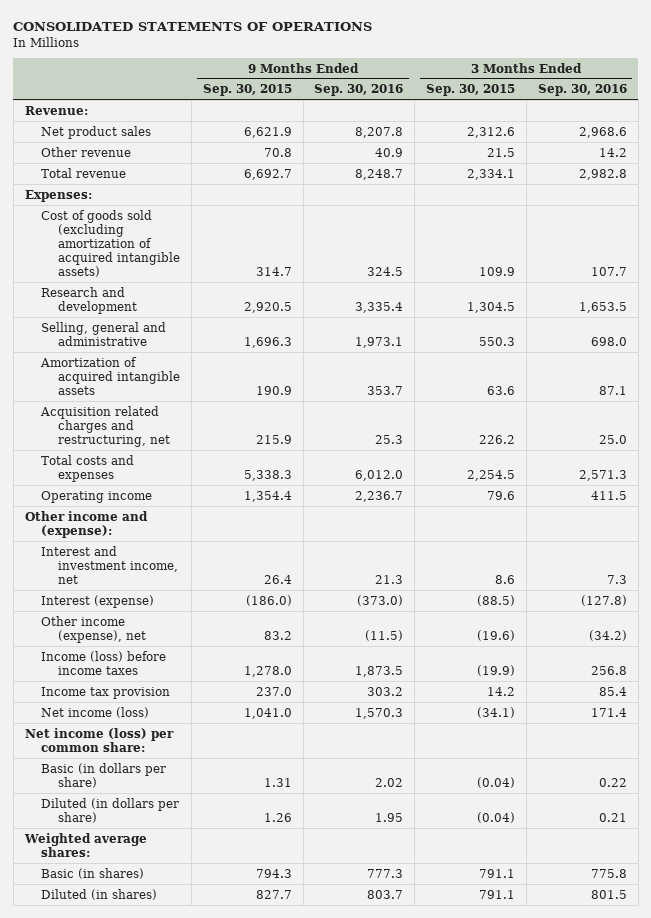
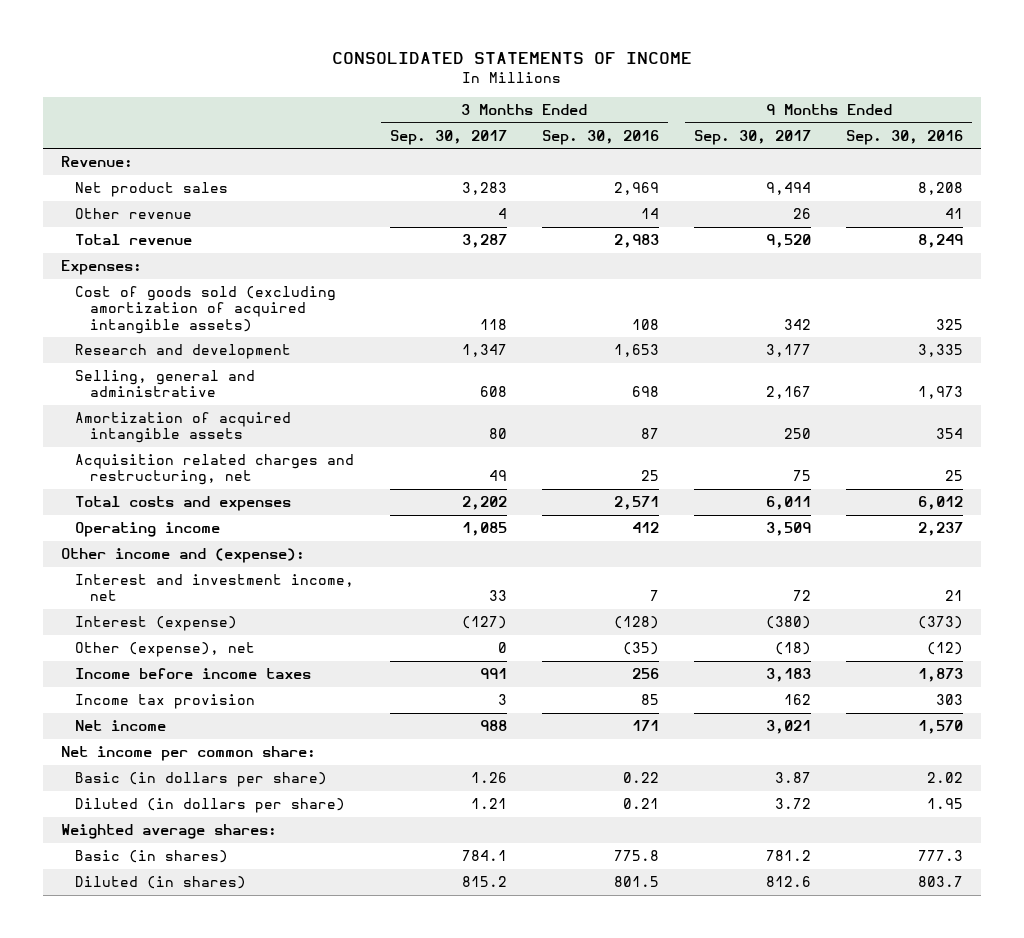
- CONSOLIDATED STATEMENTS OF OPERATIONS
+ CONSOLIDATED STATEMENTS OF INCOME
- | 9 Months Ended Sep. 30, 2015 | 9 Months Ended Sep. 30, 2016 | 3 Months Ended Sep. 30, 2015 | 3 Months Ended Sep. 30, 2016
+ | 3 Months Ended Sep. 30, 2017 | 3 Months Ended Sep. 30, 2016 | 9 Months Ended Sep. 30, 2017 | 9 Months Ended Sep. 30, 2016
- Net product sales | 6,621.9 | 8,207.8 | 2,312.6 | 2,968.6
- Other revenue | 70.8 | 40.9 | 21.5 | 14.2
- Total revenue | 6,692.7 | 8,248.7 | 2,334.1 | 2,982.8
+ Net product sales | 3,283 | 2,969 | 9,494 | 8,208
+ Other revenue | 4 | 14 | 26 | 41
+ Total revenue | 3,287 | 2,983 | 9,520 | 8,249
- Cost of goods sold (excluding amortization of acquired intangible assets) | 314.7 | 324.5 | 109.9 | 107.7
- Research and development | 2,920.5 | 3,335.4 | 1,304.5 | 1,653.5
- Selling, general and administrative | 1,696.3 | 1,973.1 | 550.3 | 698.0
- Amortization of acquired intangible assets | 190.9 | 353.7 | 63.6 | 87.1
- Acquisition related charges and restructuring, net | 215.9 | 25.3 | 226.2 | 25.0
- Total costs and expenses | 5,338.3 | 6,012.0 | 2,254.5 | 2,571.3
- Operating income | 1,354.4 | 2,236.7 | 79.6 | 411.5
+ Cost of goods sold (excluding amortization of acquired intangible assets) | 118 | 108 | 342 | 325
+ Research and development | 1,347 | 1,653 | 3,177 | 3,335
+ Selling, general and administrative | 608 | 698 | 2,167 | 1,973
+ Amortization of acquired intangible assets | 80 | 87 | 250 | 354
+ Acquisition related charges and restructuring, net | 49 | 25 | 75 | 25
+ Total costs and expenses | 2,202 | 2,571 | 6,011 | 6,012
+ Operating income | 1,085 | 412 | 3,509 | 2,237
- Interest and investment income, net | 26.4 | 21.3 | 8.6 | 7.3
- Interest (expense) | (186.0) | (373.0) | (88.5) | (127.8)
- Other income (expense), net | 83.2 | (11.5) | (19.6) | (34.2)
- Income (loss) before income taxes | 1,278.0 | 1,873.5 | (19.9) | 256.8
- Income tax provision | 237.0 | 303.2 | 14.2 | 85.4
- Net income (loss) | 1,041.0 | 1,570.3 | (34.1) | 171.4
- Net income (loss) per common share:
+ Interest and investment income, net | 33 | 7 | 72 | 21
+ Interest (expense) | (127) | (128) | (380) | (373)
+ Other (expense), net | 0 | (35) | (18) | (12)
+ Income before income taxes | 991 | 256 | 3,183 | 1,873
+ Income tax provision | 3 | 85 | 162 | 303
+ Net income | 988 | 171 | 3,021 | 1,570
+ Net income per common share:

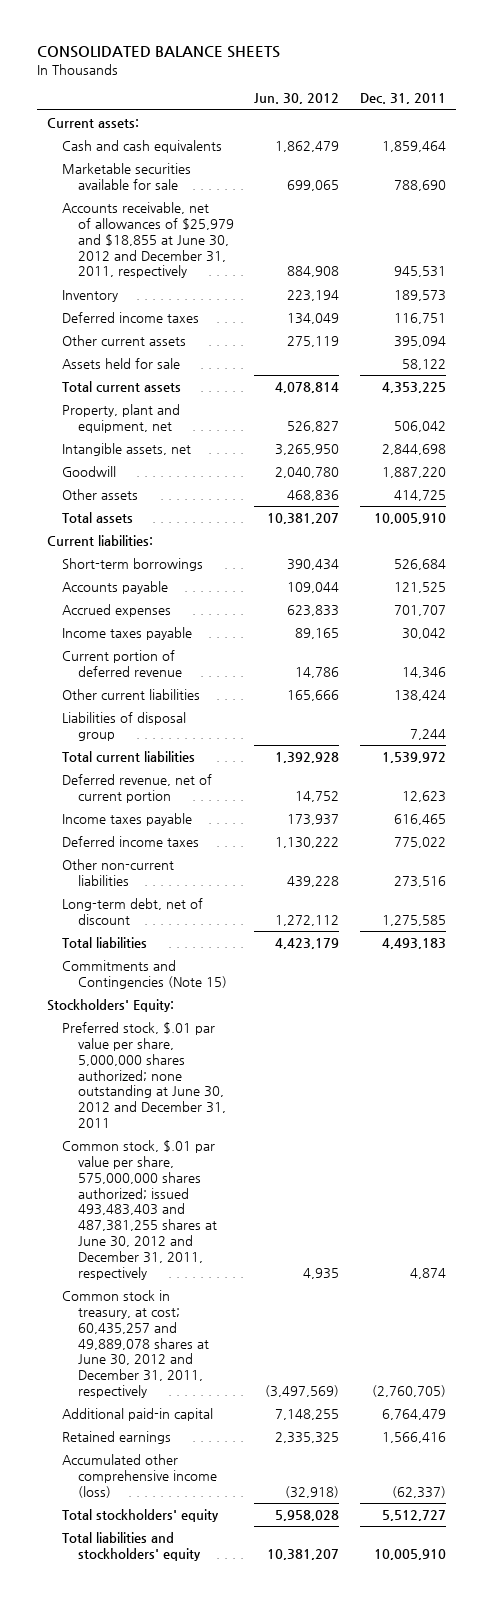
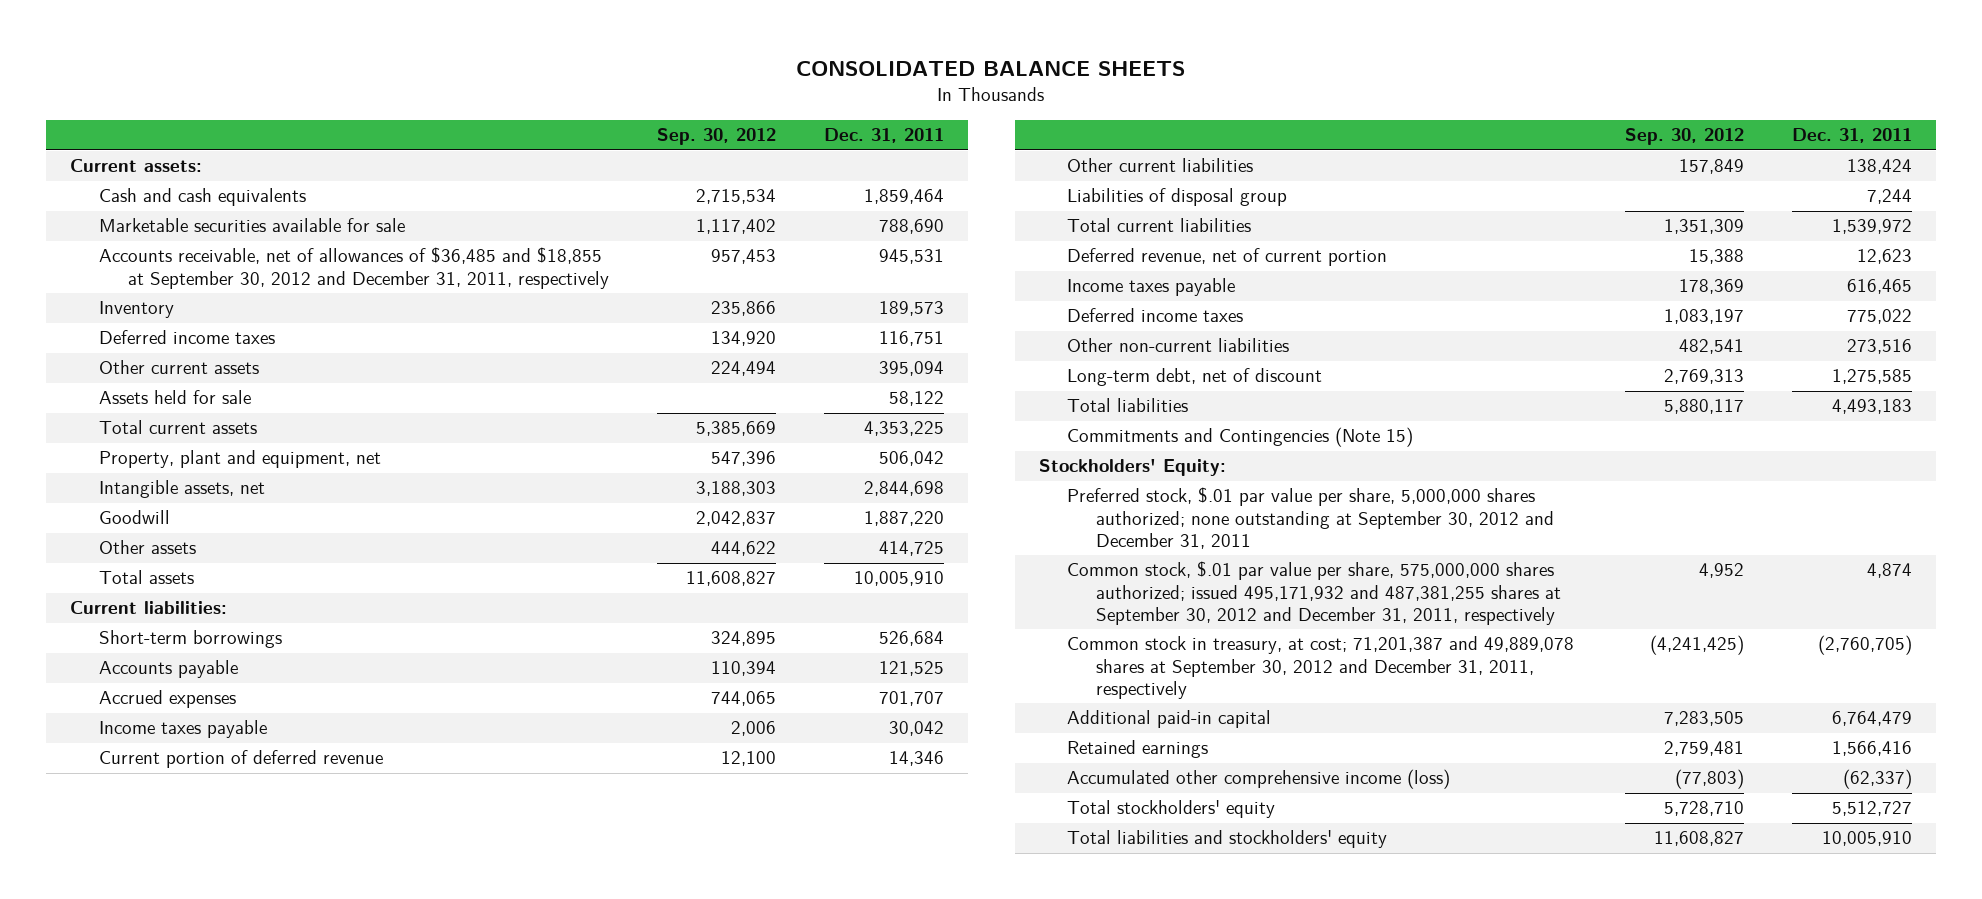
- | Jun. 30, 2012 | Dec. 31, 2011
+ | Sep. 30, 2012 | Dec. 31, 2011
- Accounts receivable, net of allowances of $25,979 and $18,855 at June 30, 2012 and December 31, 2011, respectively | 884,908 | 945,531
+ Accounts receivable, net of allowances of $36,485 and $18,855 at September 30, 2012 and December 31, 2011, respectively | 957,453 | 945,531
- Preferred stock, $.01 par value per share, 5,000,000 shares authorized; none outstanding at June 30, 2012 and December 31, 2011
- Common stock, $.01 par value per share, 575,000,000 shares authorized; issued 493,483,403 and 487,381,255 shares at June 30, 2012 and December 31, 2011, respectively | 4,935 | 4,874
- Common stock in treasury, at cost; 60,435,257 and 49,889,078 shares at June 30, 2012 and December 31, 2011, respectively | (3,497,569) | (2,760,705)
+ Preferred stock, $.01 par value per share, 5,000,000 shares authorized; none outstanding at September 30, 2012 and December 31, 2011
+ Common stock, $.01 par value per share, 575,000,000 shares authorized; issued 495,171,932 and 487,381,255 shares at September 30, 2012 and December 31, 2011, respectively | 4,952 | 4,874
+ Common stock in treasury, at cost; 71,201,387 and 49,889,078 shares at September 30, 2012 and December 31, 2011, respectively | (4,241,425) | (2,760,705)

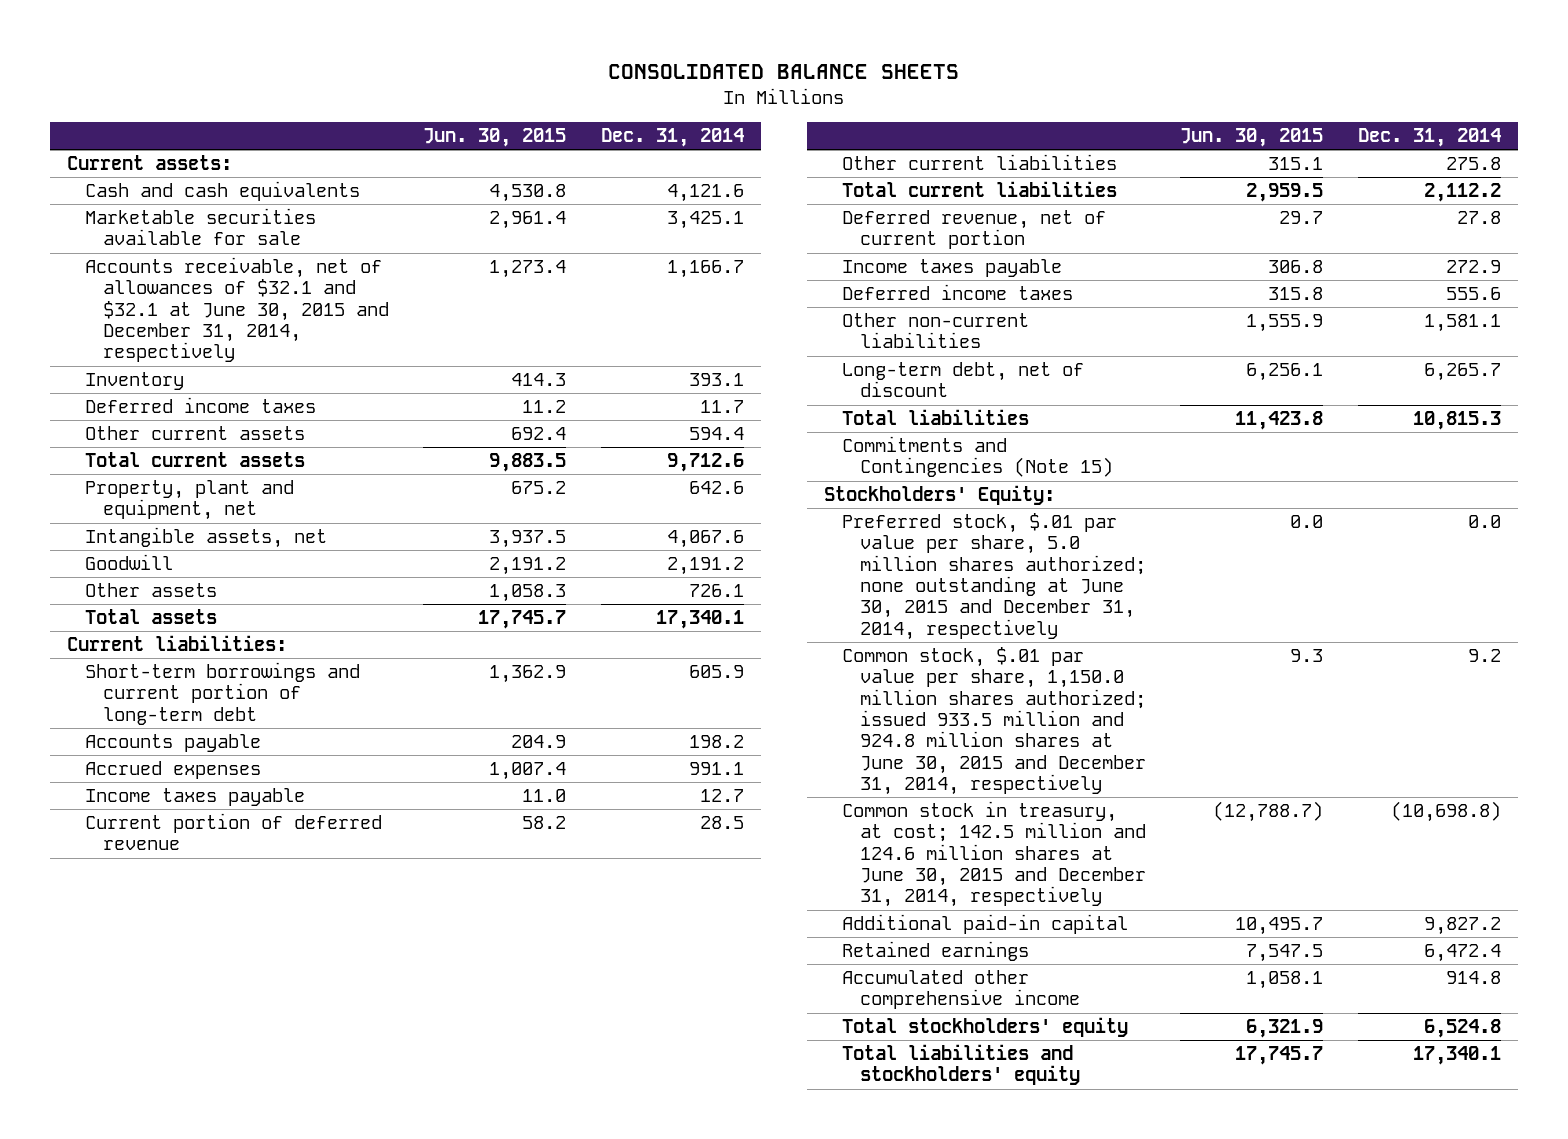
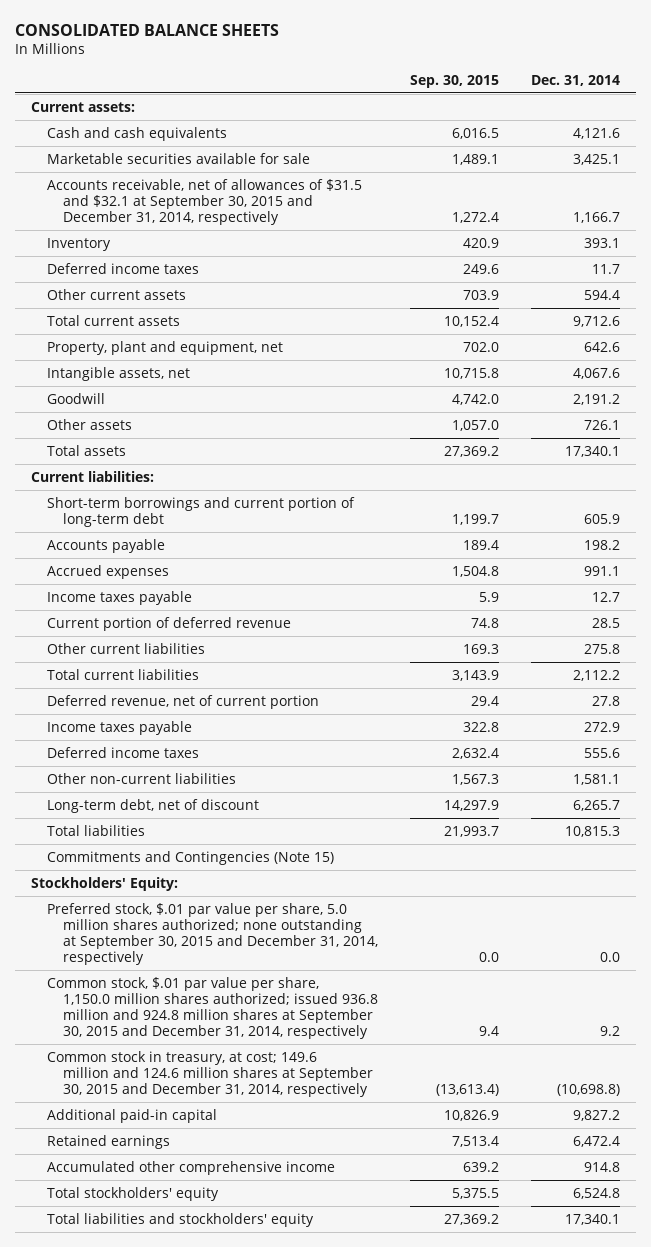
- | Jun. 30, 2015 | Dec. 31, 2014
+ | Sep. 30, 2015 | Dec. 31, 2014
- Accounts receivable, net of allowances of $32.1 and $32.1 at June 30, 2015 and December 31, 2014, respectively | 1,273.4 | 1,166.7
+ Accounts receivable, net of allowances of $31.5 and $32.1 at September 30, 2015 and December 31, 2014, respectively | 1,272.4 | 1,166.7
- Preferred stock, $.01 par value per share, 5.0 million shares authorized; none outstanding at June 30, 2015 and December 31, 2014, respectively | 0.0 | 0.0
- Common stock, $.01 par value per share, 1,150.0 million shares authorized; issued 933.5 million and 924.8 million shares at June 30, 2015 and December 31, 2014, respectively | 9.3 | 9.2
- Common stock in treasury, at cost; 142.5 million and 124.6 million shares at June 30, 2015 and December 31, 2014, respectively | (12,788.7) | (10,698.8)
+ Preferred stock, $.01 par value per share, 5.0 million shares authorized; none outstanding at September 30, 2015 and December 31, 2014, respectively | 0.0 | 0.0
+ Common stock, $.01 par value per share, 1,150.0 million shares authorized; issued 936.8 million and 924.8 million shares at September 30, 2015 and December 31, 2014, respectively | 9.4 | 9.2
+ Common stock in treasury, at cost; 149.6 million and 124.6 million shares at September 30, 2015 and December 31, 2014, respectively | (13,613.4) | (10,698.8)

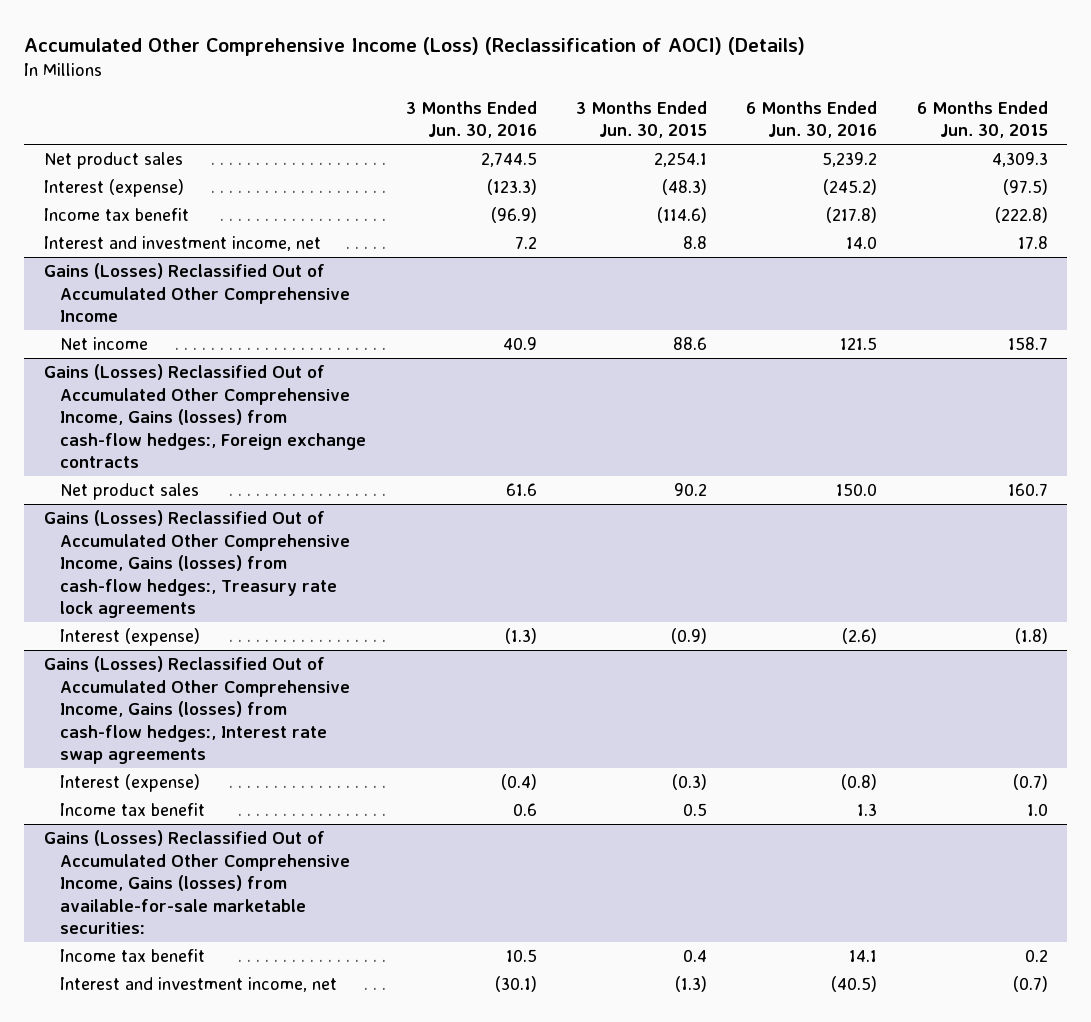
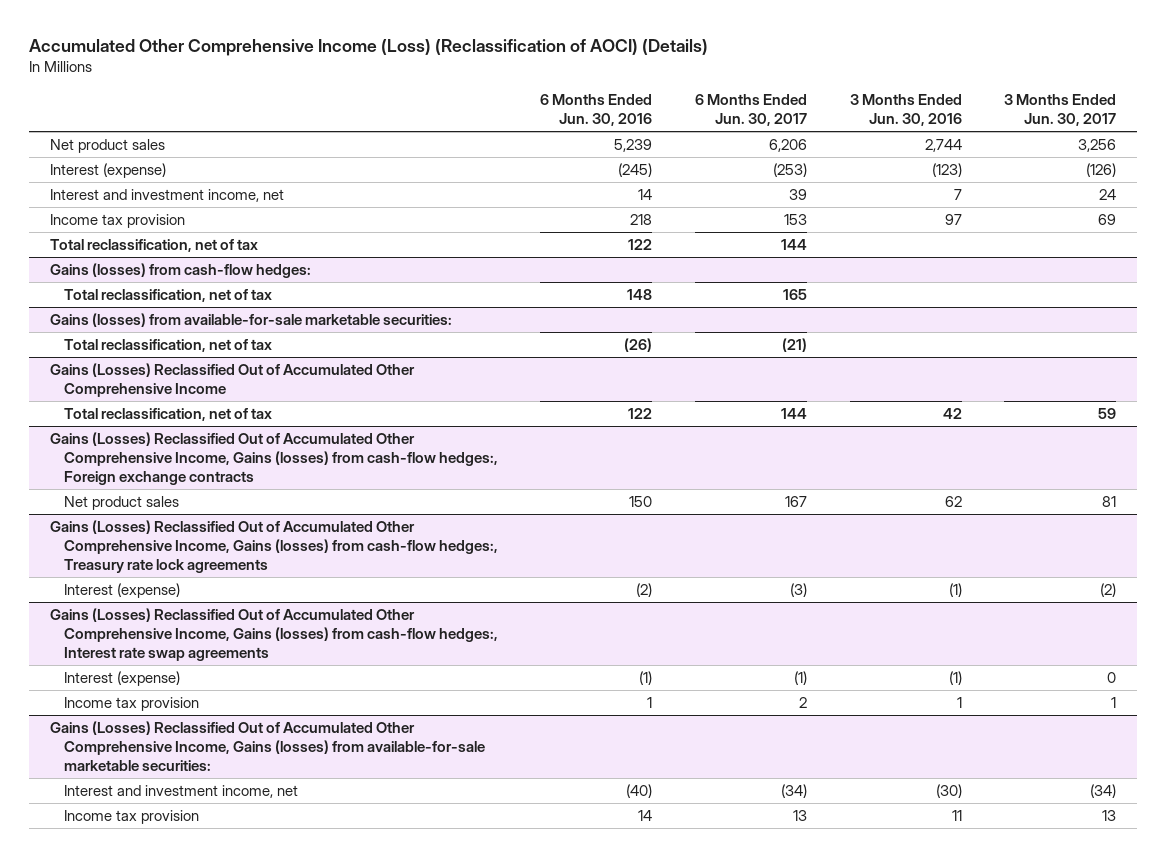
- | 3 Months Ended Jun. 30, 2016 | 3 Months Ended Jun. 30, 2015 | 6 Months Ended Jun. 30, 2016 | 6 Months Ended Jun. 30, 2015
+ | 6 Months Ended Jun. 30, 2016 | 6 Months Ended Jun. 30, 2017 | 3 Months Ended Jun. 30, 2016 | 3 Months Ended Jun. 30, 2017
- Net product sales | 2,744.5 | 2,254.1 | 5,239.2 | 4,309.3
- Interest (expense) | (123.3) | (48.3) | (245.2) | (97.5)
- Income tax benefit | (96.9) | (114.6) | (217.8) | (222.8)
- Interest and investment income, net | 7.2 | 8.8 | 14.0 | 17.8
+ Net product sales | 5,239 | 6,206 | 2,744 | 3,256
+ Interest (expense) | (245) | (253) | (123) | (126)
+ Interest and investment income, net | 14 | 39 | 7 | 24
+ Income tax provision | 218 | 153 | 97 | 69
+ Total reclassification, net of tax | 122 | 144 | |
+ Gains (losses) from cash-flow hedges:
+ Total reclassification, net of tax | 148 | 165 | |
+ Gains (losses) from available-for-sale marketable securities:
+ Total reclassification, net of tax | (26) | (21) | |
@ Gains (Losses) Reclassified Out of Accumulated Other Comprehensive Income
- Net income | 40.9 | 88.6 | 121.5 | 158.7
+ Total reclassification, net of tax | 122 | 144 | 42 | 59
@ Gains (Losses) Reclassified Out of Accumulated Other Comprehensive Income, Gains (losses) from cash-flow hedges:, Foreign exchange contracts
- Net product sales | 61.6 | 90.2 | 150.0 | 160.7
+ Net product sales | 150 | 167 | 62 | 81
@ Gains (Losses) Reclassified Out of Accumulated Other Comprehensive Income, Gains (losses) from cash-flow hedges:, Treasury rate lock agreements
- Interest (expense) | (1.3) | (0.9) | (2.6) | (1.8)
+ Interest (expense) | (2) | (3) | (1) | (2)
@ Gains (Losses) Reclassified Out of Accumulated Other Comprehensive Income, Gains (losses) from cash-flow hedges:, Interest rate swap agreements
- Interest (expense) | (0.4) | (0.3) | (0.8) | (0.7)
- Income tax benefit | 0.6 | 0.5 | 1.3 | 1.0
+ Interest (expense) | (1) | (1) | (1) | 0
+ Income tax provision | 1 | 2 | 1 | 1
@ Gains (Losses) Reclassified Out of Accumulated Other Comprehensive Income, Gains (losses) from available-for-sale marketable securities:
- Income tax benefit | 10.5 | 0.4 | 14.1 | 0.2
- Interest and investment income, net | (30.1) | (1.3) | (40.5) | (0.7)
+ Interest and investment income, net | (40) | (34) | (30) | (34)
+ Income tax provision | 14 | 13 | 11 | 13

